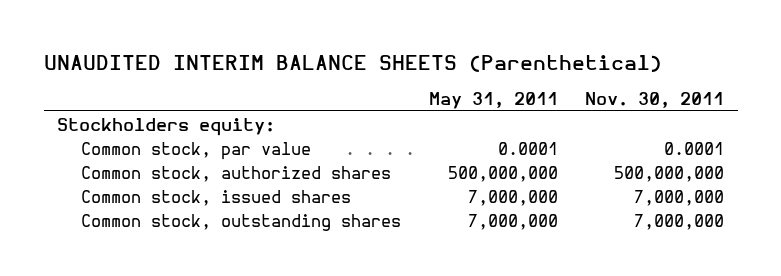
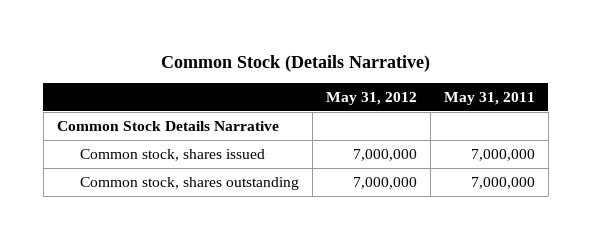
- UNAUDITED INTERIM BALANCE SHEETS (Parenthetical)
+ Common Stock (Details Narrative)
- | May 31, 2011 | Nov. 30, 2011
+ | May 31, 2012 | May 31, 2011
- Stockholders equity:
- Common stock, par value | 0.0001 | 0.0001
- Common stock, authorized shares | 500,000,000 | 500,000,000
- Common stock, issued shares | 7,000,000 | 7,000,000
- Common stock, outstanding shares | 7,000,000 | 7,000,000
+ Common Stock Details Narrative
+ Common stock, shares issued | 7,000,000 | 7,000,000
+ Common stock, shares outstanding | 7,000,000 | 7,000,000

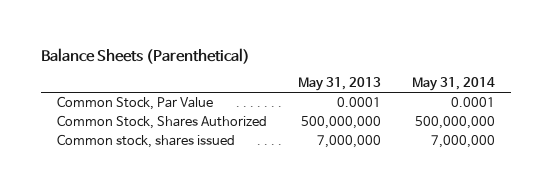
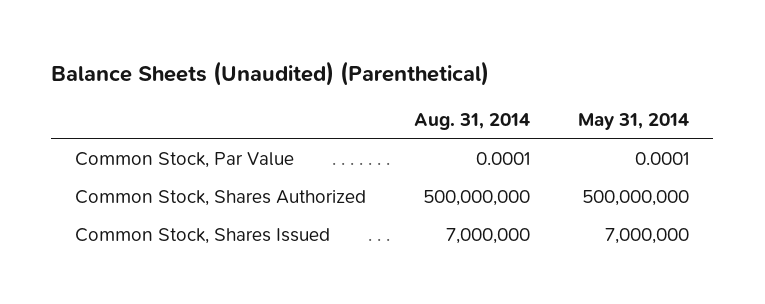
- Balance Sheets (Parenthetical)
+ Balance Sheets (Unaudited) (Parenthetical)
- | May 31, 2013 | May 31, 2014
+ | Aug. 31, 2014 | May 31, 2014
- Common stock, shares issued | 7,000,000 | 7,000,000
+ Common Stock, Shares Issued | 7,000,000 | 7,000,000

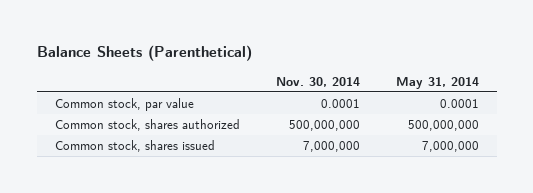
- Balance Sheets (Unaudited) (Parenthetical)
+ Balance Sheets (Parenthetical)
- | Aug. 31, 2014 | May 31, 2014
+ | Nov. 30, 2014 | May 31, 2014
- Common Stock, Par Value | 0.0001 | 0.0001
- Common Stock, Shares Authorized | 500,000,000 | 500,000,000
- Common Stock, Shares Issued | 7,000,000 | 7,000,000
+ Common stock, par value | 0.0001 | 0.0001
+ Common stock, shares authorized | 500,000,000 | 500,000,000
+ Common stock, shares issued | 7,000,000 | 7,000,000

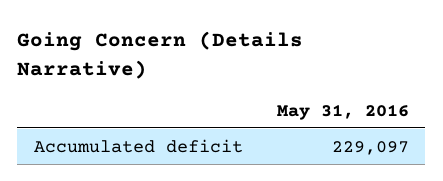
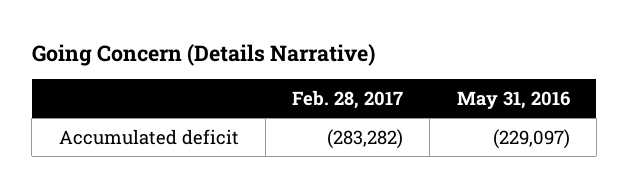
- | May 31, 2016
+ | Feb. 28, 2017 | May 31, 2016
- Accumulated deficit | 229,097
+ Accumulated deficit | (283,282) | (229,097)

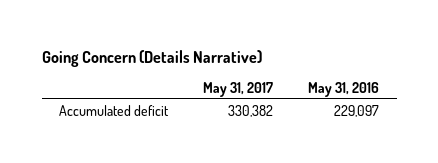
- | Feb. 28, 2017 | May 31, 2016
+ | May 31, 2017 | May 31, 2016
- Accumulated deficit | (283,282) | (229,097)
+ Accumulated deficit | 330,382 | 229,097

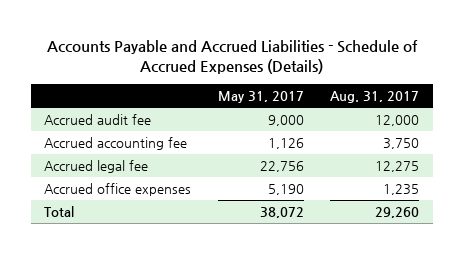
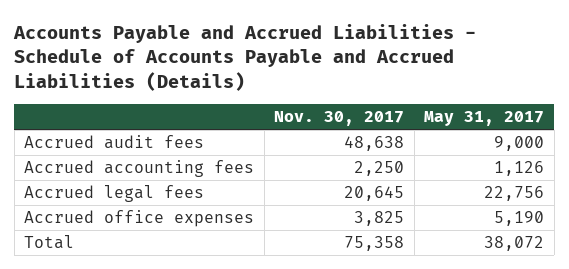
- Accounts Payable and Accrued Liabilities - Schedule of Accrued Expenses (Details)
+ Accounts Payable and Accrued Liabilities - Schedule of Accounts Payable and Accrued Liabilities (Details)
- | May 31, 2017 | Aug. 31, 2017
+ | Nov. 30, 2017 | May 31, 2017
- Accrued audit fee | 9,000 | 12,000
- Accrued accounting fee | 1,126 | 3,750
- Accrued legal fee | 22,756 | 12,275
+ Accrued audit fees | 48,638 | 9,000
+ Accrued accounting fees | 2,250 | 1,126
+ Accrued legal fees | 20,645 | 22,756

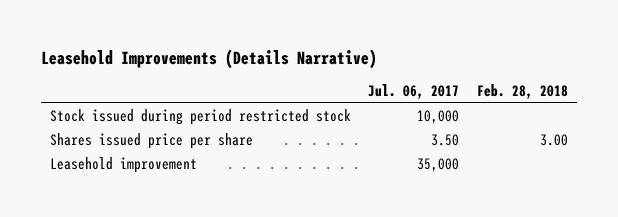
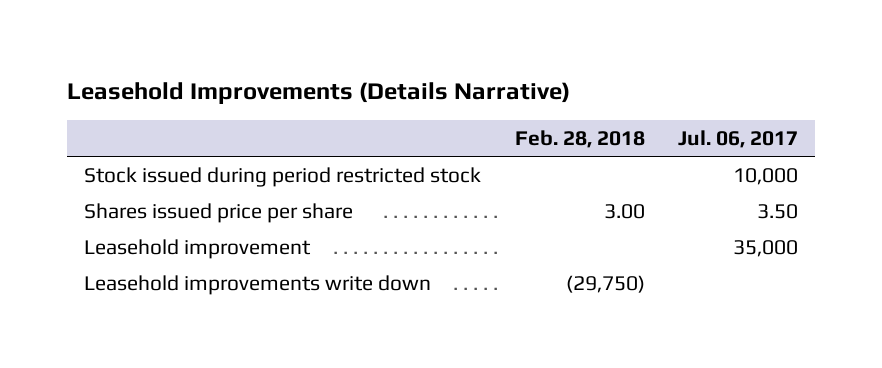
- | Jul. 06, 2017 | Feb. 28, 2018
+ | Feb. 28, 2018 | Jul. 06, 2017
+ Leasehold improvements write down | (29,750) |

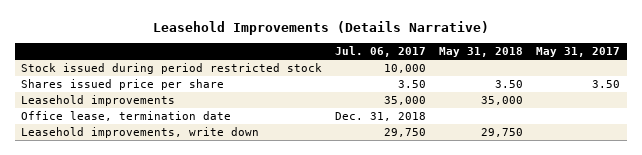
- | Feb. 28, 2018 | Jul. 06, 2017
+ | Jul. 06, 2017 | May 31, 2018 | May 31, 2017
- Leasehold improvement | | 35,000
- Leasehold improvements write down | (29,750) |
+ Leasehold improvements | 35,000 | 35,000 |
+ Office lease, termination date | Dec. 31, 2018 | |
+ Leasehold improvements, write down | 29,750 | 29,750 |

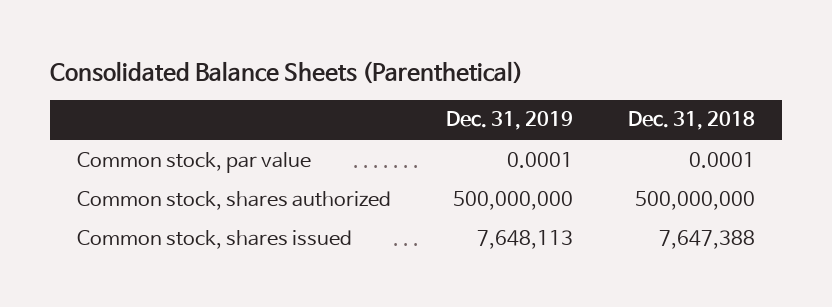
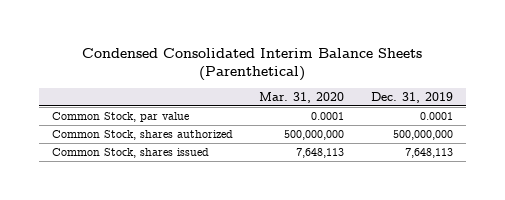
- Consolidated Balance Sheets (Parenthetical)
+ Condensed Consolidated Interim Balance Sheets (Parenthetical)
- | Dec. 31, 2019 | Dec. 31, 2018
+ | Mar. 31, 2020 | Dec. 31, 2019
- Common stock, par value | 0.0001 | 0.0001
- Common stock, shares authorized | 500,000,000 | 500,000,000
- Common stock, shares issued | 7,648,113 | 7,647,388
+ Common Stock, par value | 0.0001 | 0.0001
+ Common Stock, shares authorized | 500,000,000 | 500,000,000
+ Common Stock, shares issued | 7,648,113 | 7,648,113

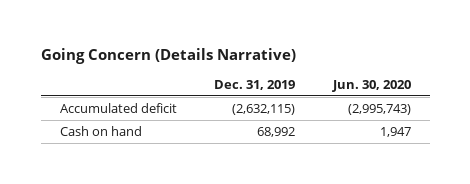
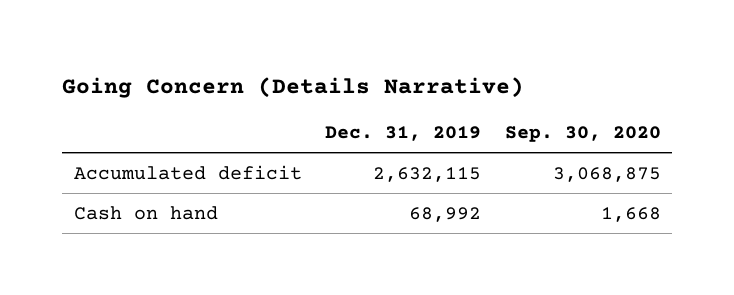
- | Dec. 31, 2019 | Jun. 30, 2020
+ | Dec. 31, 2019 | Sep. 30, 2020
- Accumulated deficit | (2,632,115) | (2,995,743)
+ Accumulated deficit | 2,632,115 | 3,068,875

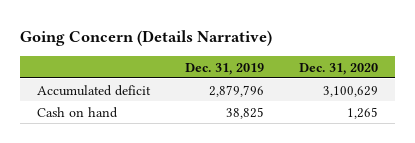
- | Dec. 31, 2019 | Sep. 30, 2020
+ | Dec. 31, 2019 | Dec. 31, 2020
- Accumulated deficit | 2,632,115 | 3,068,875
- Cash on hand | 68,992 | 1,668
+ Accumulated deficit | 2,879,796 | 3,100,629
+ Cash on hand | 38,825 | 1,265

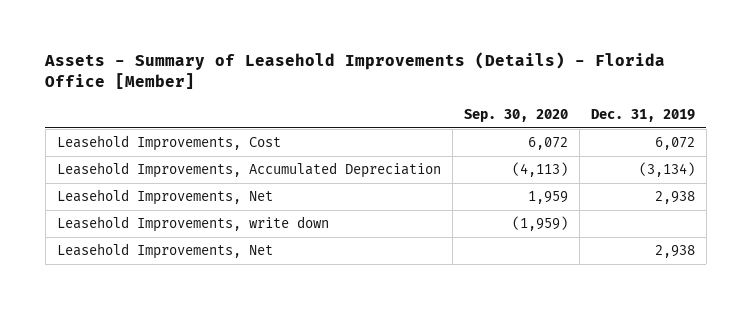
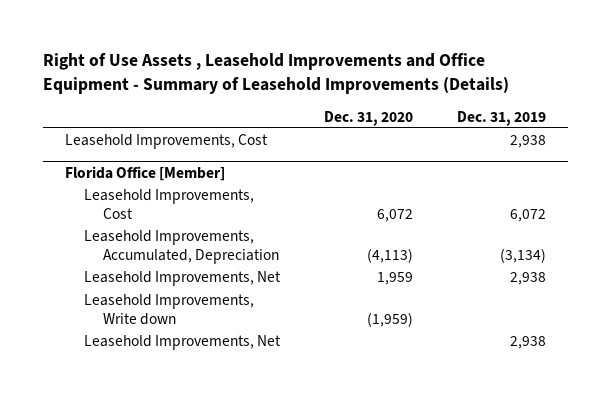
- Assets - Summary of Leasehold Improvements (Details) - Florida Office [Member]
+ Right of Use Assets , Leasehold Improvements and Office Equipment - Summary of Leasehold Improvements (Details)
- | Sep. 30, 2020 | Dec. 31, 2019
+ | Dec. 31, 2020 | Dec. 31, 2019
+ Leasehold Improvements, Cost | | 2,938
+ Florida Office [Member]
- Leasehold Improvements, Accumulated Depreciation | (4,113) | (3,134)
+ Leasehold Improvements, Accumulated, Depreciation | (4,113) | (3,134)
- Leasehold Improvements, write down | (1,959) |
+ Leasehold Improvements, Write down | (1,959) |

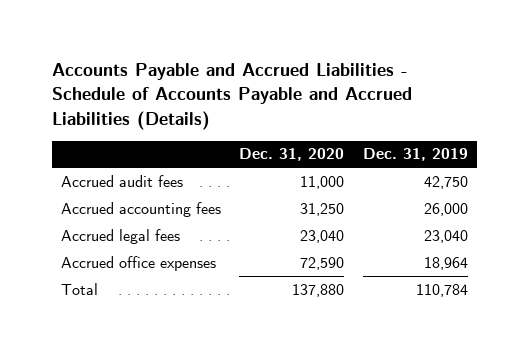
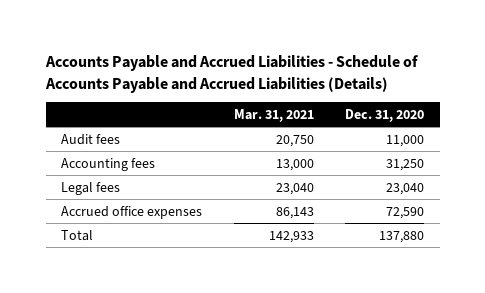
- | Dec. 31, 2020 | Dec. 31, 2019
+ | Mar. 31, 2021 | Dec. 31, 2020
- Accrued audit fees | 11,000 | 42,750
- Accrued accounting fees | 31,250 | 26,000
- Accrued legal fees | 23,040 | 23,040
+ Audit fees | 20,750 | 11,000
+ Accounting fees | 13,000 | 31,250
+ Legal fees | 23,040 | 23,040

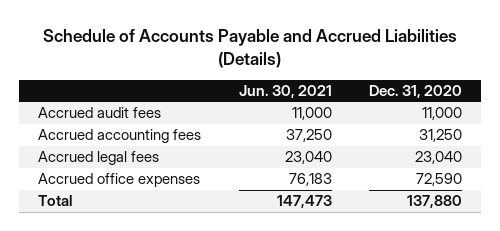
- Accounts Payable and Accrued Liabilities - Schedule of Accounts Payable and Accrued Liabilities (Details)
+ Schedule of Accounts Payable and Accrued Liabilities (Details)
- | Mar. 31, 2021 | Dec. 31, 2020
+ | Jun. 30, 2021 | Dec. 31, 2020
- Audit fees | 20,750 | 11,000
- Accounting fees | 13,000 | 31,250
- Legal fees | 23,040 | 23,040
+ Accrued audit fees | 11,000 | 11,000
+ Accrued accounting fees | 37,250 | 31,250
+ Accrued legal fees | 23,040 | 23,040

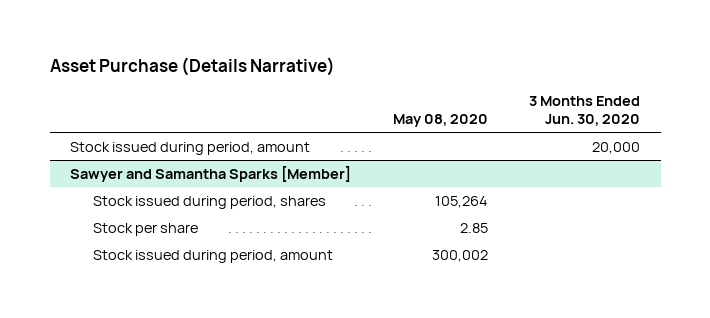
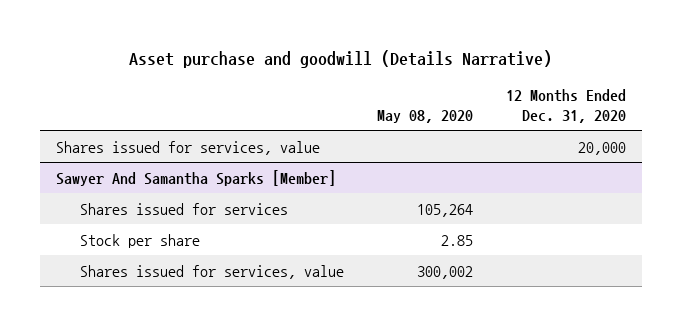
- Asset Purchase (Details Narrative)
+ Asset purchase and goodwill (Details Narrative)
- | May 08, 2020 | 3 Months Ended Jun. 30, 2020
+ | May 08, 2020 | 12 Months Ended Dec. 31, 2020
- Stock issued during period, amount | | 20,000
- Sawyer and Samantha Sparks [Member]
- Stock issued during period, shares | 105,264 |
+ Shares issued for services, value | | 20,000
+ Sawyer And Samantha Sparks [Member]
+ Shares issued for services | 105,264 |
- Stock issued during period, amount | 300,002 |
+ Shares issued for services, value | 300,002 |

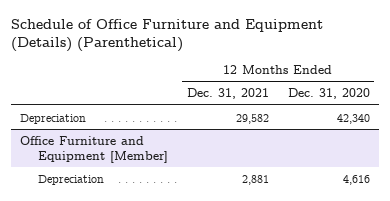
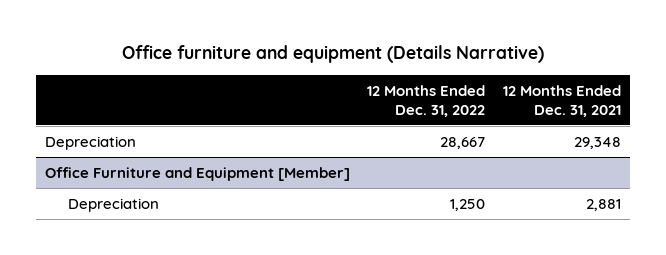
- Schedule of Office Furniture and Equipment (Details) (Parenthetical)
+ Office furniture and equipment (Details Narrative)
- | 12 Months Ended Dec. 31, 2021 | 12 Months Ended Dec. 31, 2020
+ | 12 Months Ended Dec. 31, 2022 | 12 Months Ended Dec. 31, 2021
- Depreciation | 29,582 | 42,340
+ Depreciation | 28,667 | 29,348

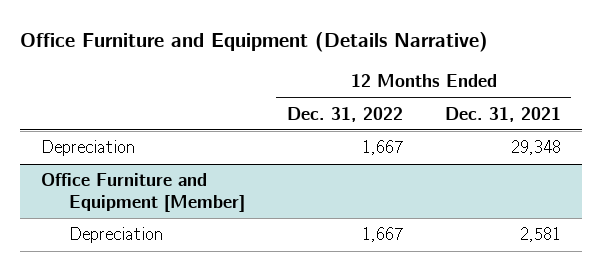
- Office furniture and equipment (Details Narrative)
+ Office Furniture and Equipment (Details Narrative)
- Depreciation | 28,667 | 29,348
+ Depreciation | 1,667 | 29,348
@ Office Furniture and Equipment [Member]
- Depreciation | 1,250 | 2,881
+ Depreciation | 1,667 | 2,581

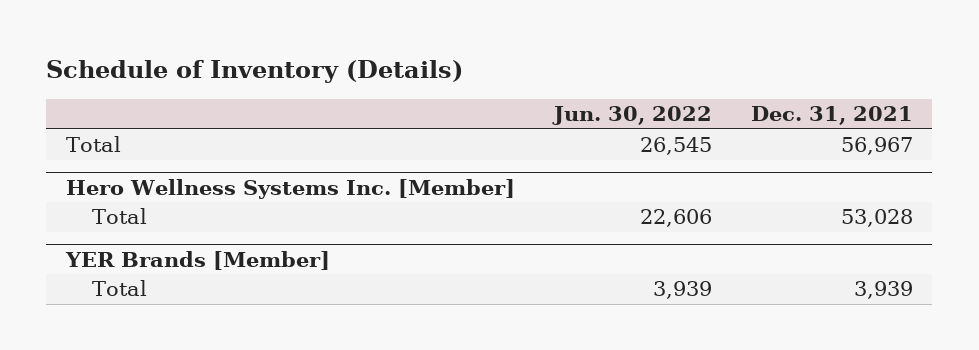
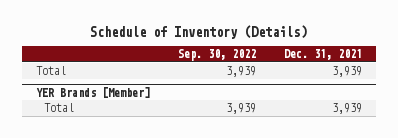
- | Jun. 30, 2022 | Dec. 31, 2021
+ | Sep. 30, 2022 | Dec. 31, 2021
- Total | 26,545 | 56,967
- Hero Wellness Systems Inc. [Member]
- Total | 22,606 | 53,028
+ Total | 3,939 | 3,939

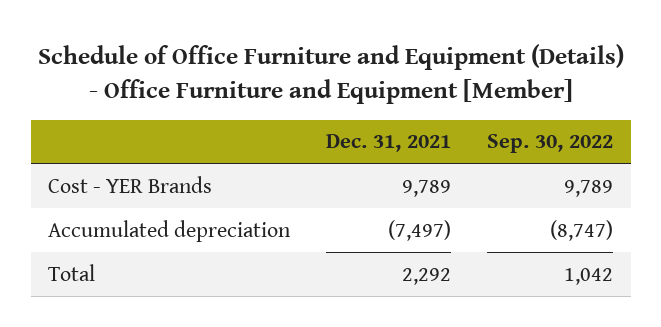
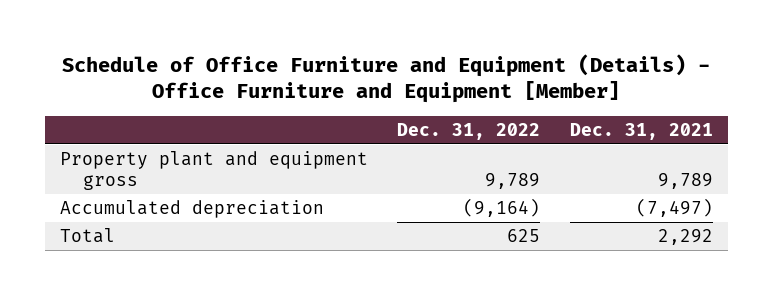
- | Dec. 31, 2021 | Sep. 30, 2022
+ | Dec. 31, 2022 | Dec. 31, 2021
- Cost - YER Brands | 9,789 | 9,789
+ Property plant and equipment gross | 9,789 | 9,789

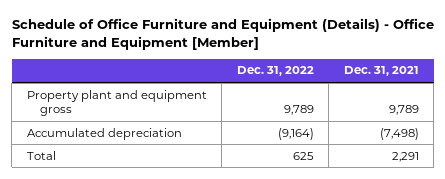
- Accumulated depreciation | (9,164) | (7,497)
- Total | 625 | 2,292
+ Accumulated depreciation | (9,164) | (7,498)
+ Total | 625 | 2,291

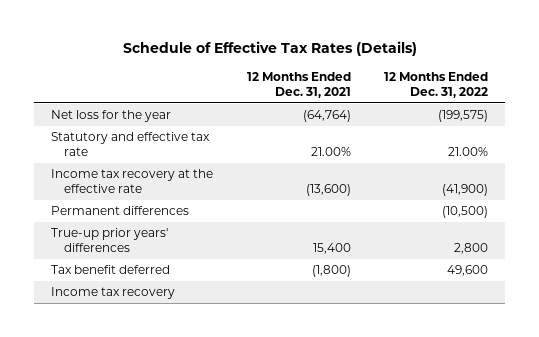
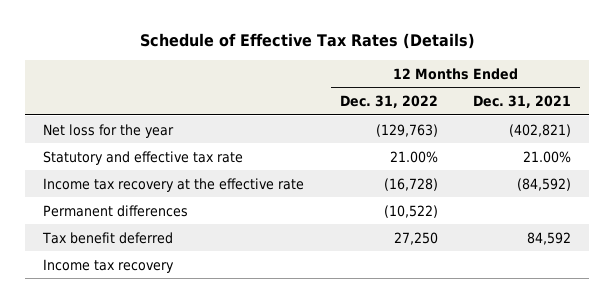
- | 12 Months Ended Dec. 31, 2021 | 12 Months Ended Dec. 31, 2022
+ | 12 Months Ended Dec. 31, 2022 | 12 Months Ended Dec. 31, 2021
- Net loss for the year | (64,764) | (199,575)
+ Net loss for the year | (129,763) | (402,821)
- Income tax recovery at the effective rate | (13,600) | (41,900)
- Permanent differences | | (10,500)
- True-up prior years' differences | 15,400 | 2,800
- Tax benefit deferred | (1,800) | 49,600
+ Income tax recovery at the effective rate | (16,728) | (84,592)
+ Permanent differences | (10,522) |
+ Tax benefit deferred | 27,250 | 84,592

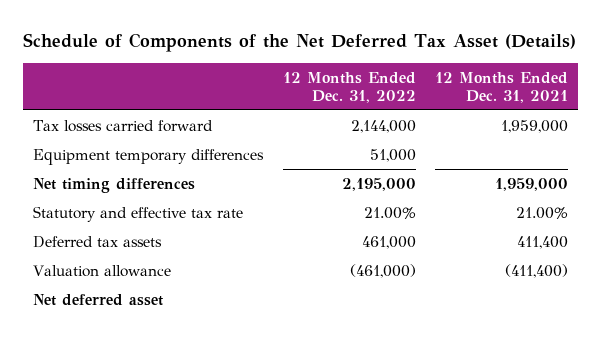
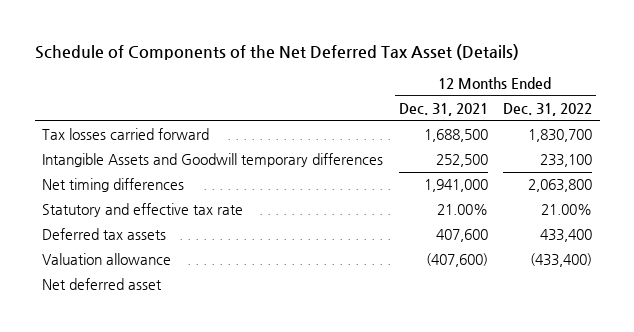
- | 12 Months Ended Dec. 31, 2022 | 12 Months Ended Dec. 31, 2021
+ | 12 Months Ended Dec. 31, 2021 | 12 Months Ended Dec. 31, 2022
- Tax losses carried forward | 2,144,000 | 1,959,000
- Equipment temporary differences | 51,000 |
- Net timing differences | 2,195,000 | 1,959,000
+ Tax losses carried forward | 1,688,500 | 1,830,700
+ Intangible Assets and Goodwill temporary differences | 252,500 | 233,100
+ Net timing differences | 1,941,000 | 2,063,800
- Deferred tax assets | 461,000 | 411,400
- Valuation allowance | (461,000) | (411,400)
+ Deferred tax assets | 407,600 | 433,400
+ Valuation allowance | (407,600) | (433,400)

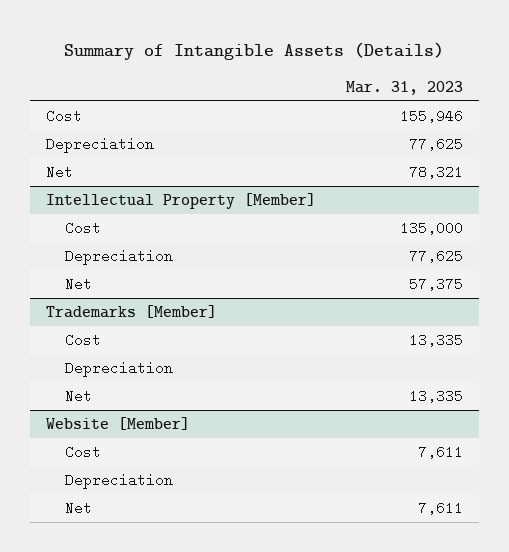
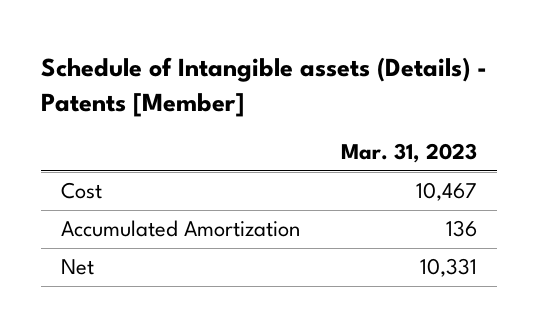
- Summary of Intangible Assets (Details)
+ Schedule of Intangible assets (Details) - Patents [Member]
- Cost | 155,946
- Depreciation | 77,625
- Net | 78,321
- Intellectual Property [Member]
- Cost | 135,000
- Depreciation | 77,625
- Net | 57,375
- Trademarks [Member]
- Cost | 13,335
- Depreciation
- Net | 13,335
- Website [Member]
- Cost | 7,611
- Depreciation
- Net | 7,611
+ Cost | 10,467
+ Accumulated Amortization | 136
+ Net | 10,331

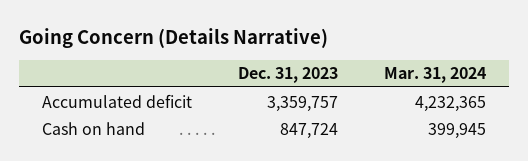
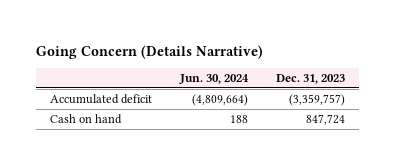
- | Dec. 31, 2023 | Mar. 31, 2024
+ | Jun. 30, 2024 | Dec. 31, 2023
- Accumulated deficit | 3,359,757 | 4,232,365
+ Accumulated deficit | (4,809,664) | (3,359,757)

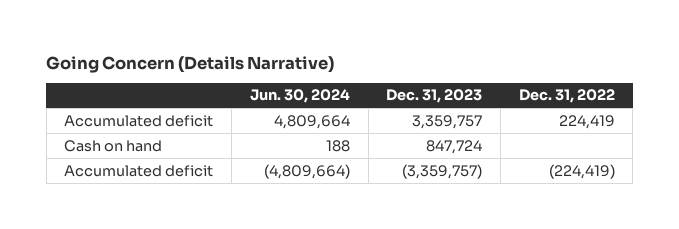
- | Jun. 30, 2024 | Dec. 31, 2023
+ | Jun. 30, 2024 | Dec. 31, 2023 | Dec. 31, 2022
+ Accumulated deficit | 4,809,664 | 3,359,757 | 224,419
moved down: Accumulated deficit | (4,809,664) | (3,359,757) | (224,419)

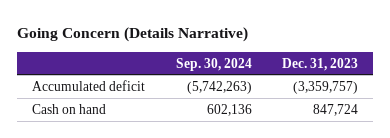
- | Jun. 30, 2024 | Dec. 31, 2023 | Dec. 31, 2022
+ | Sep. 30, 2024 | Dec. 31, 2023
- Accumulated deficit | 4,809,664 | 3,359,757 | 224,419
moved down: Cash on hand | 602,136 | 847,724

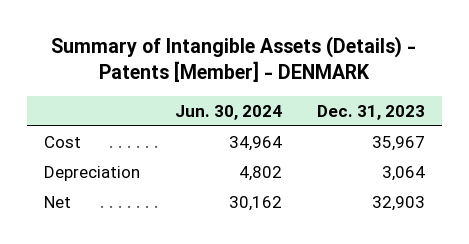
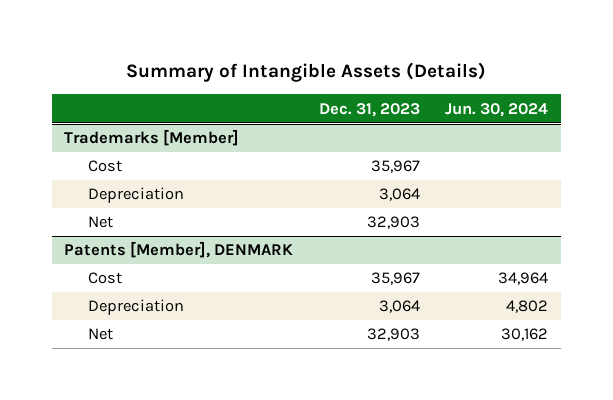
- Summary of Intangible Assets (Details) - Patents [Member] - DENMARK
+ Summary of Intangible Assets (Details)
- | Jun. 30, 2024 | Dec. 31, 2023
+ | Dec. 31, 2023 | Jun. 30, 2024
+ Trademarks [Member]
+ Cost | 35,967 |
+ Depreciation | 3,064 |
+ Net | 32,903 |
+ Patents [Member], DENMARK

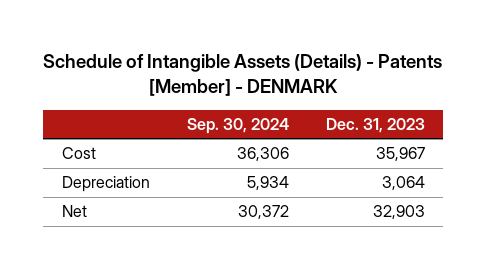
- Summary of Intangible Assets (Details)
+ Schedule of Intangible Assets (Details) - Patents [Member] - DENMARK
- | Dec. 31, 2023 | Jun. 30, 2024
+ | Sep. 30, 2024 | Dec. 31, 2023
- Trademarks [Member]
- Patents [Member], DENMARK
- Cost | 35,967 | 34,964
- Depreciation | 3,064 | 4,802
- Net | 32,903 | 30,162

